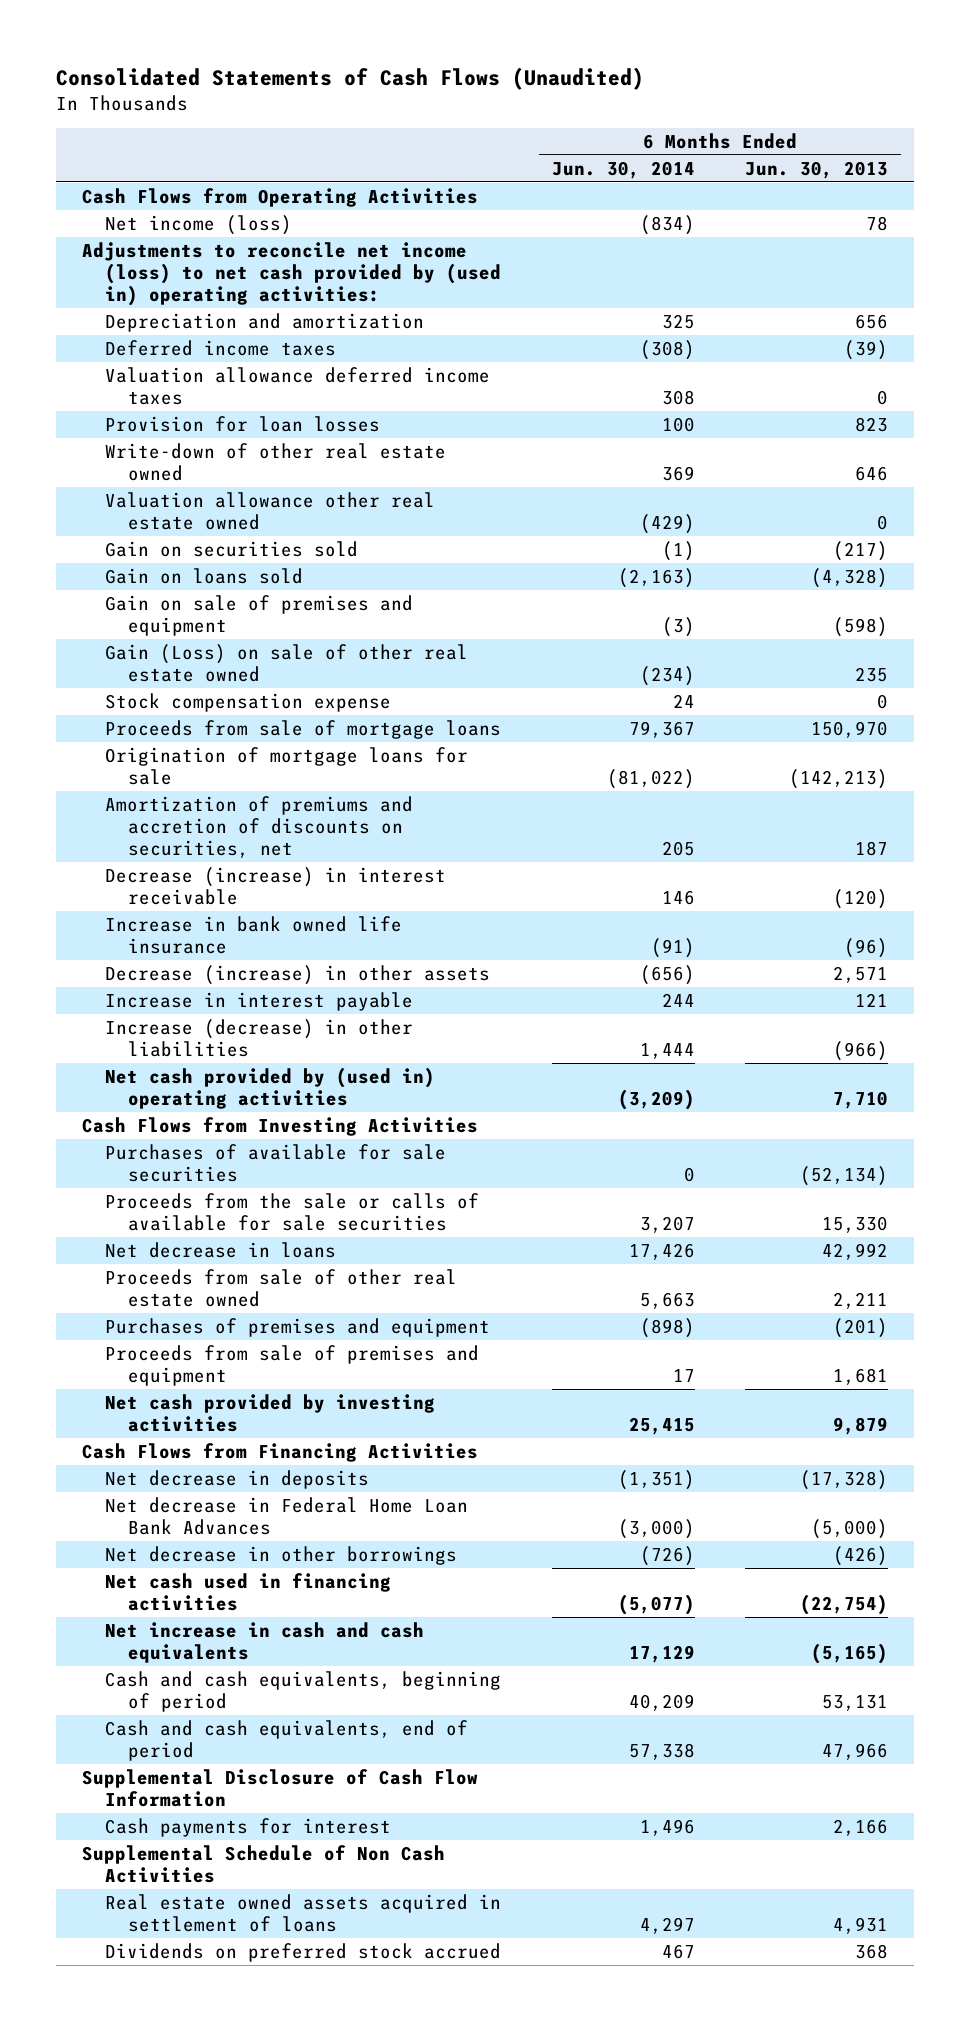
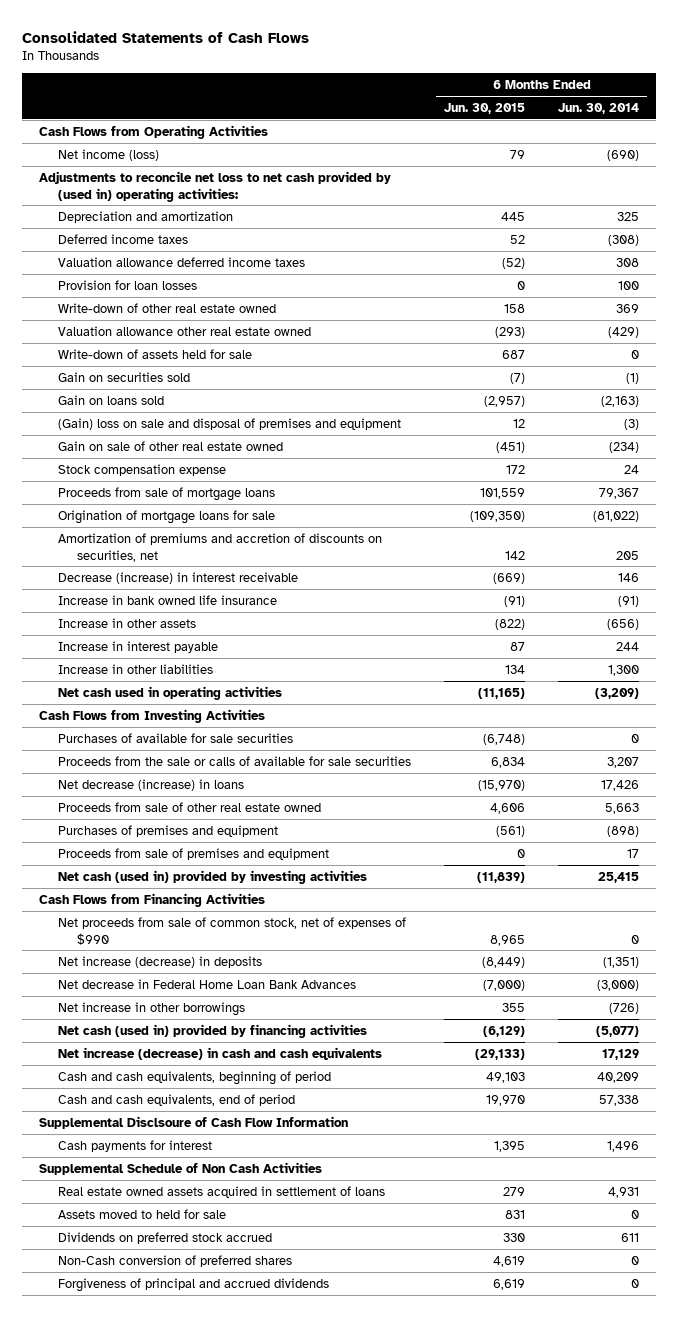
- Consolidated Statements of Cash Flows (Unaudited)
+ Consolidated Statements of Cash Flows
- | 6 Months Ended Jun. 30, 2014 | 6 Months Ended Jun. 30, 2013
+ | 6 Months Ended Jun. 30, 2015 | 6 Months Ended Jun. 30, 2014
- Net income (loss) | (834) | 78
- Adjustments to reconcile net income (loss) to net cash provided by (used in) operating activities:
+ Net income (loss) | 79 | (690)
+ Adjustments to reconcile net loss to net cash provided by (used in) operating activities:
+ Write-down of assets held for sale | 687 | 0
- Gain on sale of premises and equipment | (3) | (598)
- Gain (Loss) on sale of other real estate owned | (234) | 235
+ (Gain) loss on sale and disposal of premises and equipment | 12 | (3)
+ Gain on sale of other real estate owned | (451) | (234)
- Decrease (increase) in other assets | (656) | 2,571
+ Increase in other assets | (822) | (656)
- Increase (decrease) in other liabilities | 1,444 | (966)
- Net cash provided by (used in) operating activities | (3,209) | 7,710
+ Increase in other liabilities | 134 | 1,300
+ Net cash used in operating activities | (11,165) | (3,209)
- Net decrease in loans | 17,426 | 42,992
+ Net decrease (increase) in loans | (15,970) | 17,426
- Net cash provided by investing activities | 25,415 | 9,879
+ Net cash (used in) provided by investing activities | (11,839) | 25,415
- Net decrease in deposits | (1,351) | (17,328)
+ Net proceeds from sale of common stock, net of expenses of $990 | 8,965 | 0
+ Net increase (decrease) in deposits | (8,449) | (1,351)
- Net decrease in other borrowings | (726) | (426)
- Net cash used in financing activities | (5,077) | (22,754)
- Net increase in cash and cash equivalents | 17,129 | (5,165)
+ Net increase in other borrowings | 355 | (726)
+ Net cash (used in) provided by financing activities | (6,129) | (5,077)
+ Net increase (decrease) in cash and cash equivalents | (29,133) | 17,129
- Supplemental Disclosure of Cash Flow Information
+ Supplemental Disclsoure of Cash Flow Information
- Real estate owned assets acquired in settlement of loans | 4,297 | 4,931
- Dividends on preferred stock accrued | 467 | 368
+ Real estate owned assets acquired in settlement of loans | 279 | 4,931
+ Assets moved to held for sale | 831 | 0
+ Dividends on preferred stock accrued | 330 | 611
+ Non-Cash conversion of preferred shares | 4,619 | 0
+ Forgiveness of principal and accrued dividends | 6,619 | 0

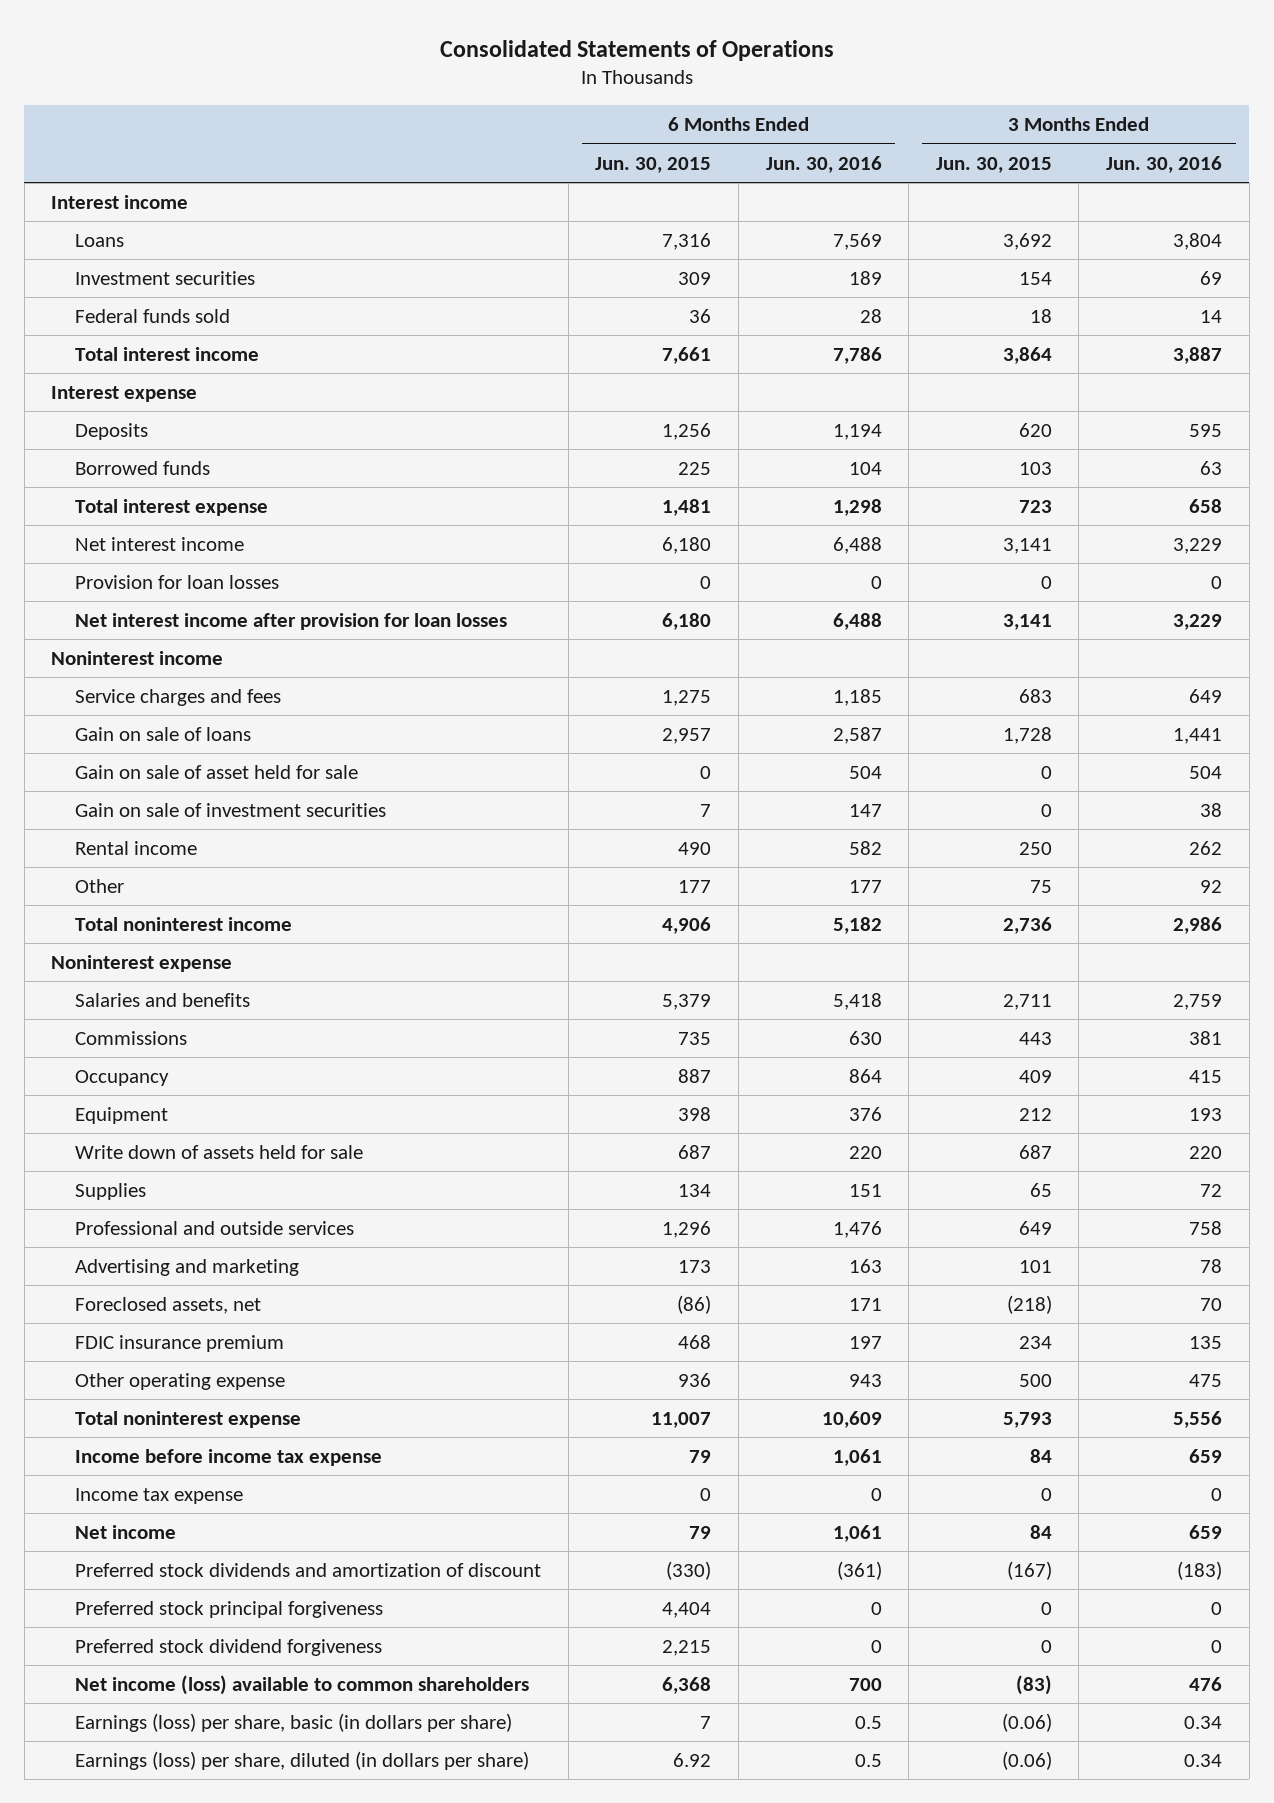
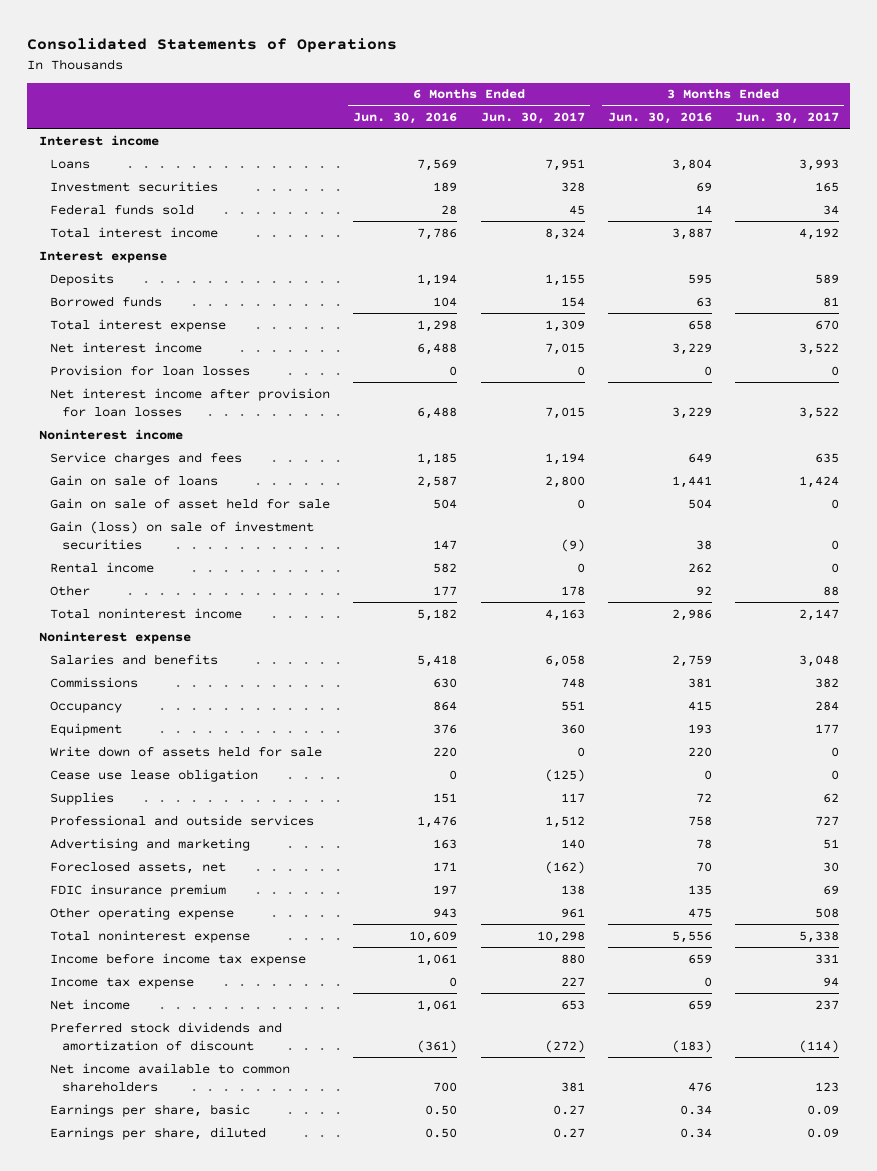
- | 6 Months Ended Jun. 30, 2015 | 6 Months Ended Jun. 30, 2016 | 3 Months Ended Jun. 30, 2015 | 3 Months Ended Jun. 30, 2016
+ | 6 Months Ended Jun. 30, 2016 | 6 Months Ended Jun. 30, 2017 | 3 Months Ended Jun. 30, 2016 | 3 Months Ended Jun. 30, 2017
- Gain on sale of investment securities | 7 | 147 | 0 | 38
+ Gain (loss) on sale of investment securities | 147 | (9) | 38 | 0
+ Cease use lease obligation | 0 | (125) | 0 | 0
- Preferred stock principal forgiveness | 4,404 | 0 | 0 | 0
- Preferred stock dividend forgiveness | 2,215 | 0 | 0 | 0
- Net income (loss) available to common shareholders | 6,368 | 700 | (83) | 476
- Earnings (loss) per share, basic (in dollars per share) | 7 | 0.5 | (0.06) | 0.34
- Earnings (loss) per share, diluted (in dollars per share) | 6.92 | 0.5 | (0.06) | 0.34
+ Net income available to common shareholders | 700 | 381 | 476 | 123
+ Earnings per share, basic | 0.50 | 0.27 | 0.34 | 0.09
+ Earnings per share, diluted | 0.50 | 0.27 | 0.34 | 0.09

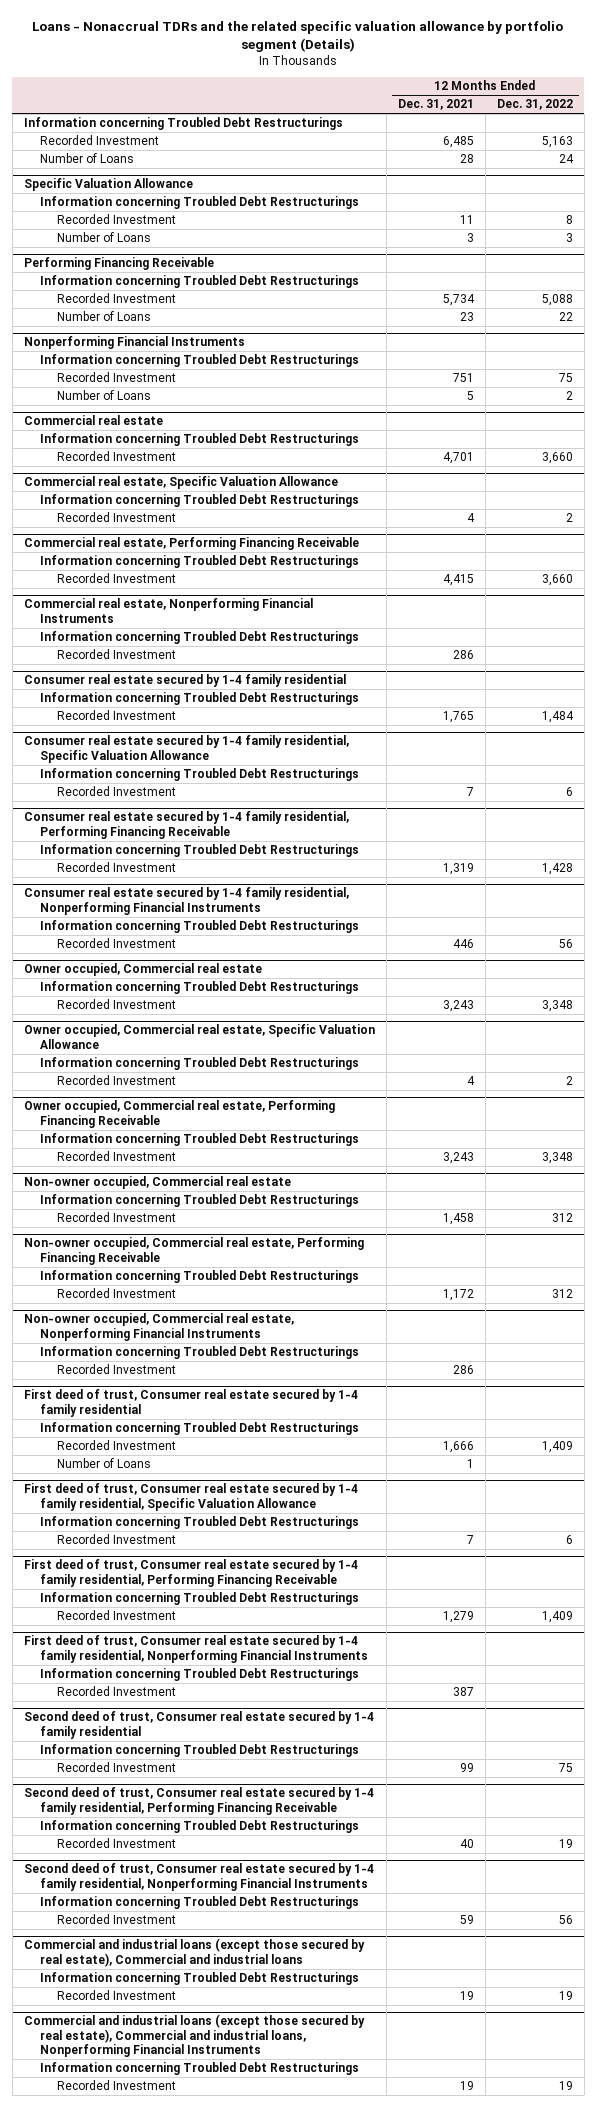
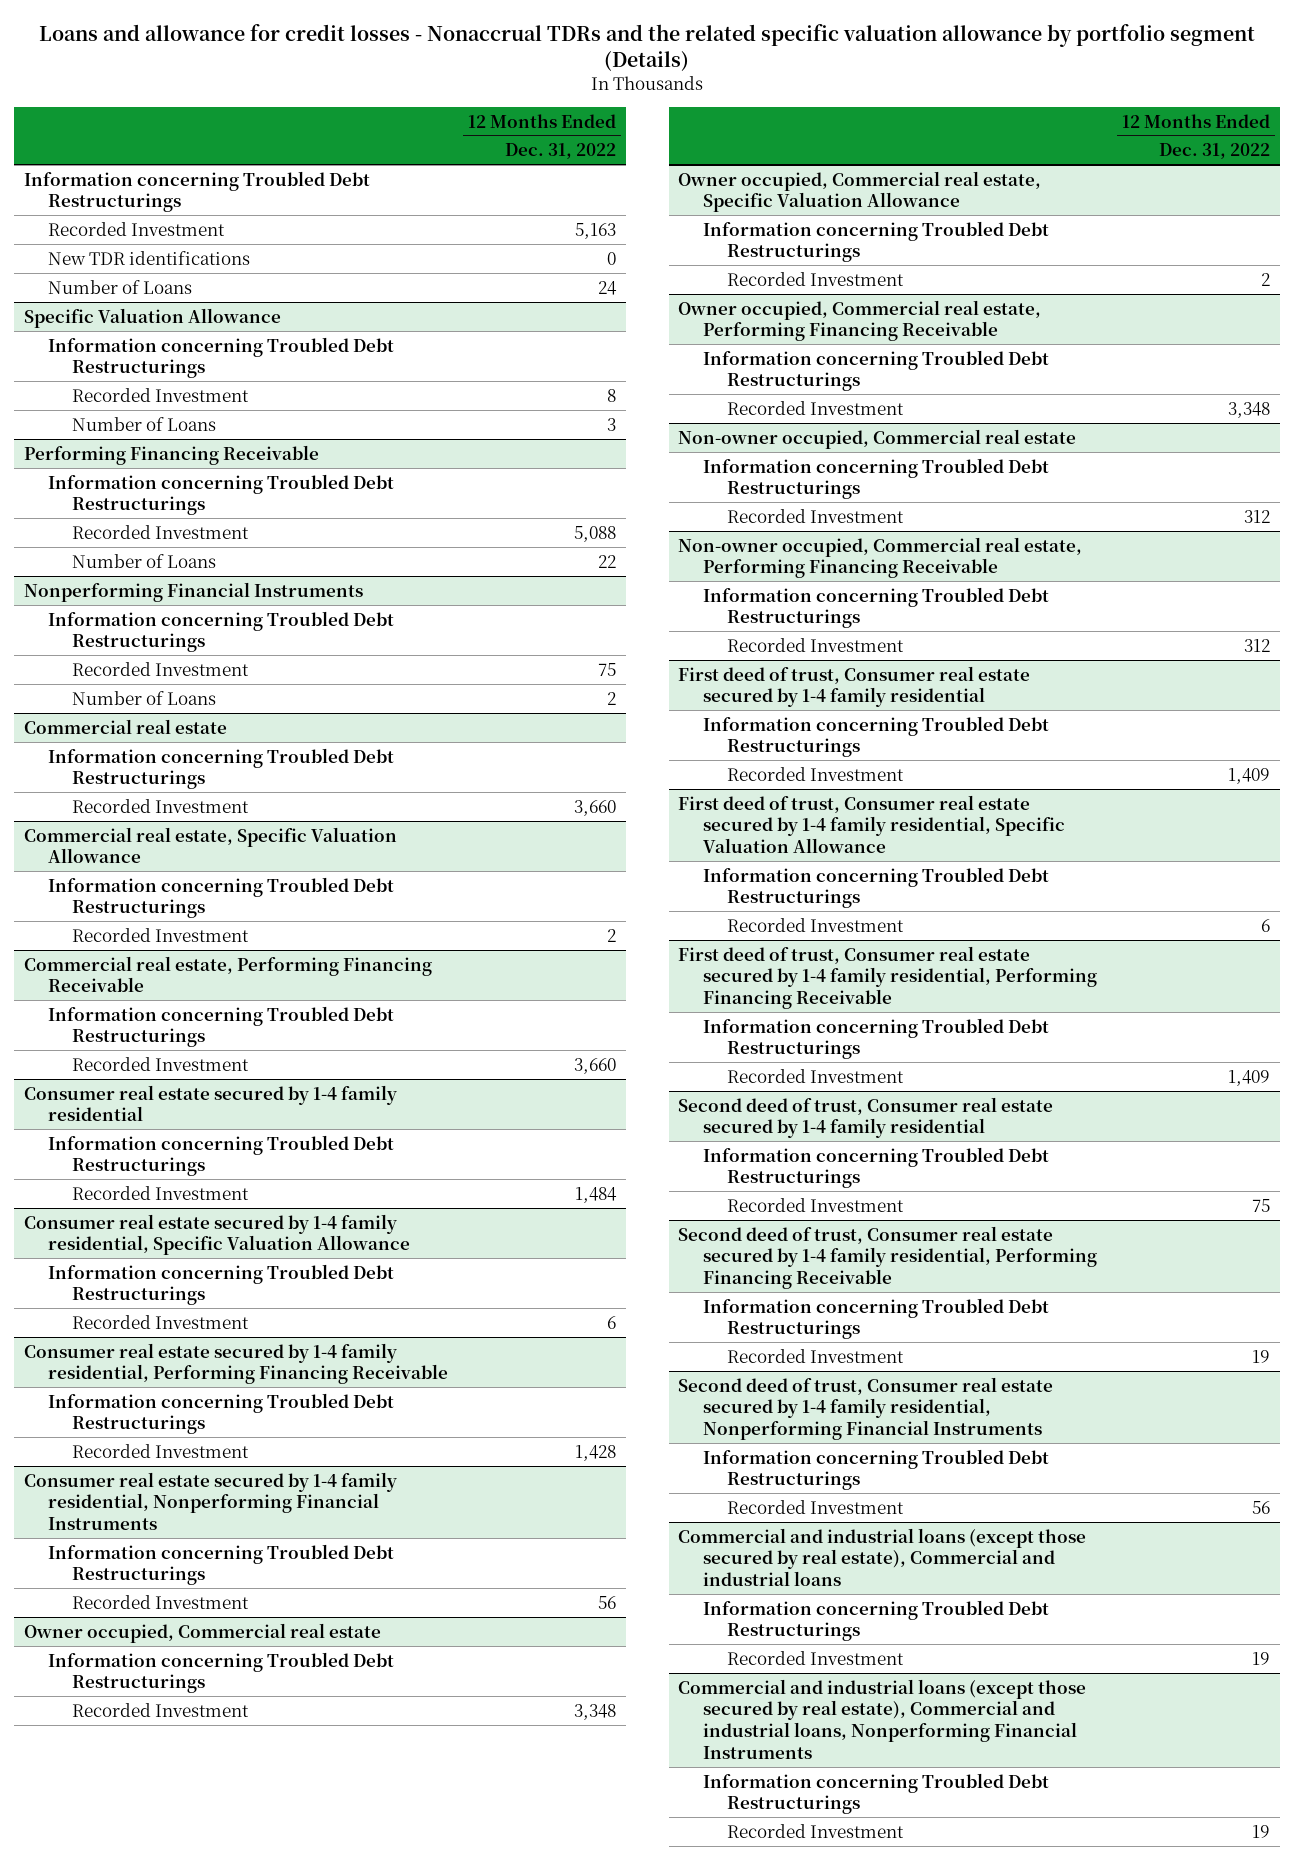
- Loans - Nonaccrual TDRs and the related specific valuation allowance by portfolio segment (Details)
+ Loans and allowance for credit losses - Nonaccrual TDRs and the related specific valuation allowance by portfolio segment (Details)
- | 12 Months Ended Dec. 31, 2021 | 12 Months Ended Dec. 31, 2022
+ | 12 Months Ended Dec. 31, 2022
+ New TDR identifications | 0
- Commercial real estate, Nonperforming Financial Instruments
- Information concerning Troubled Debt Restructurings
- Recorded Investment | 286 |
- Non-owner occupied, Commercial real estate, Nonperforming Financial Instruments
- Information concerning Troubled Debt Restructurings
- Recorded Investment | 286 |
@ First deed of trust, Consumer real estate secured by 1-4 family residential
- Number of Loans | 1 |
- First deed of trust, Consumer real estate secured by 1-4 family residential, Nonperforming Financial Instruments
- Information concerning Troubled Debt Restructurings
- Recorded Investment | 387 |

